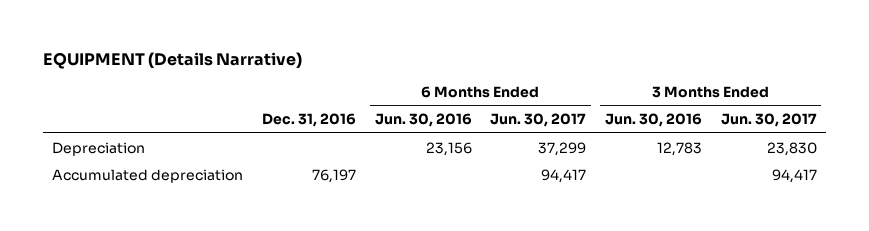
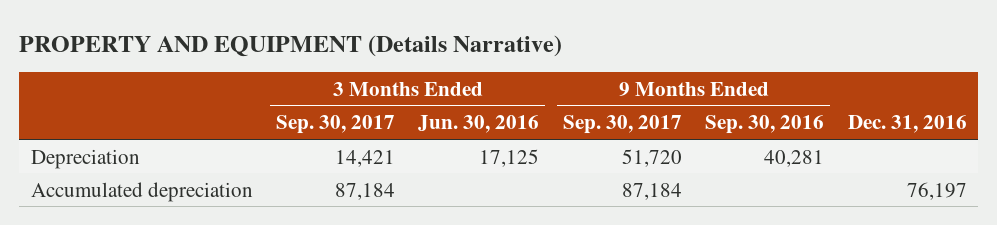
- EQUIPMENT (Details Narrative)
+ PROPERTY AND EQUIPMENT (Details Narrative)
- | Dec. 31, 2016 | 6 Months Ended Jun. 30, 2016 | 6 Months Ended Jun. 30, 2017 | 3 Months Ended Jun. 30, 2016 | 3 Months Ended Jun. 30, 2017
+ | 3 Months Ended Sep. 30, 2017 | 3 Months Ended Jun. 30, 2016 | 9 Months Ended Sep. 30, 2017 | 9 Months Ended Sep. 30, 2016 | Dec. 31, 2016
- Depreciation | | 23,156 | 37,299 | 12,783 | 23,830
+ Depreciation | 14,421 | 17,125 | 51,720 | 40,281 |

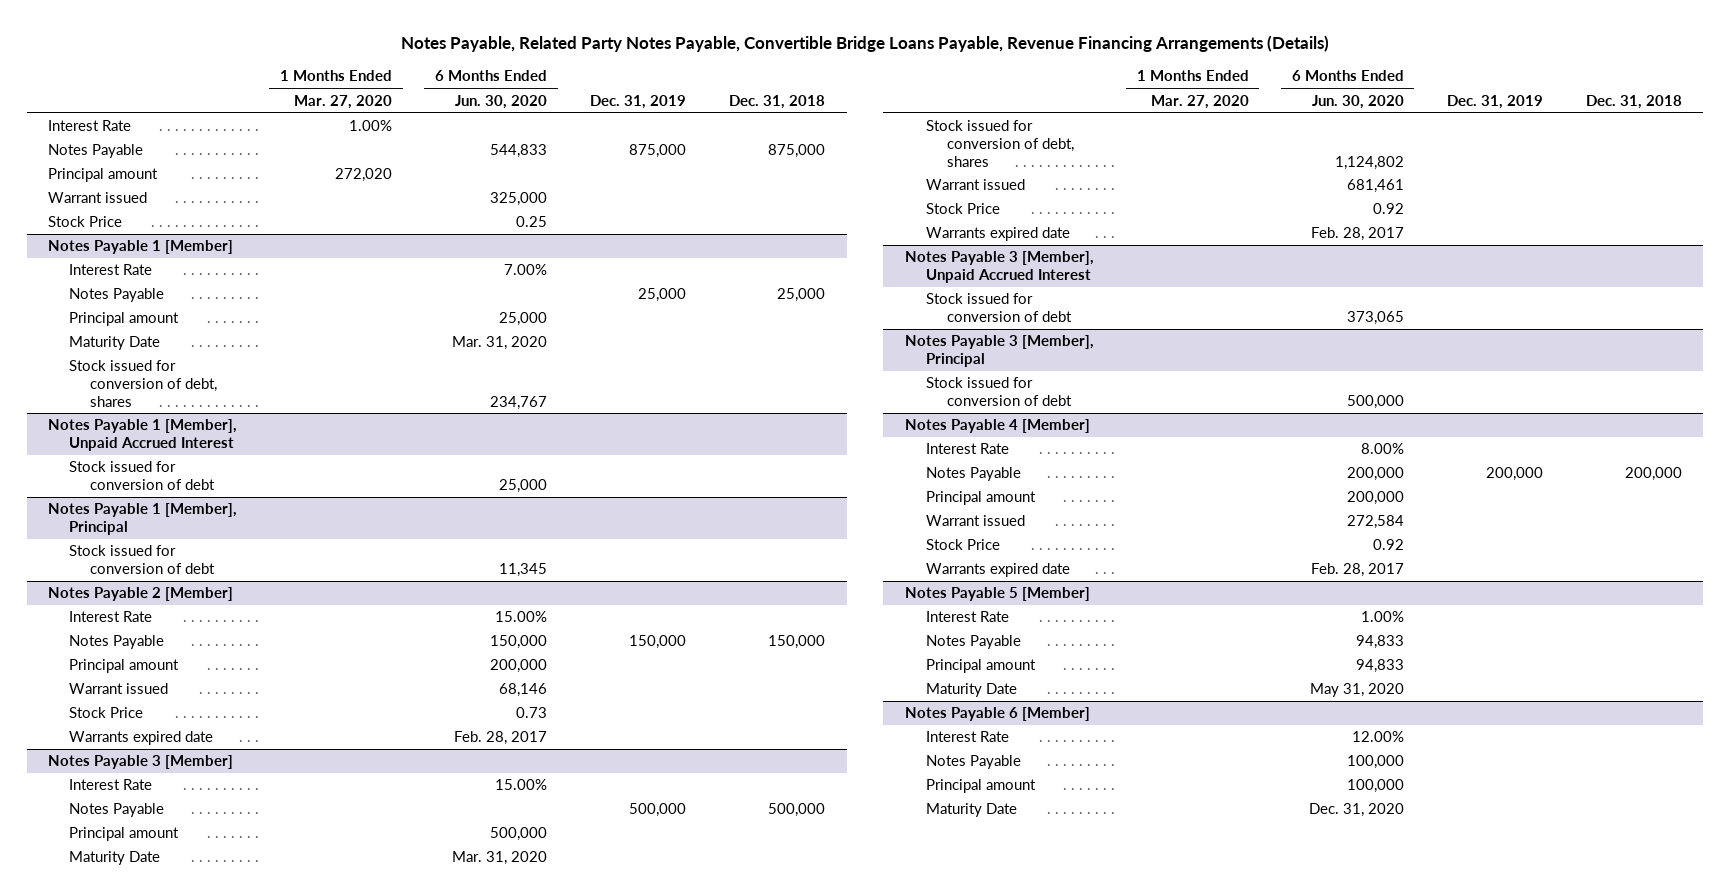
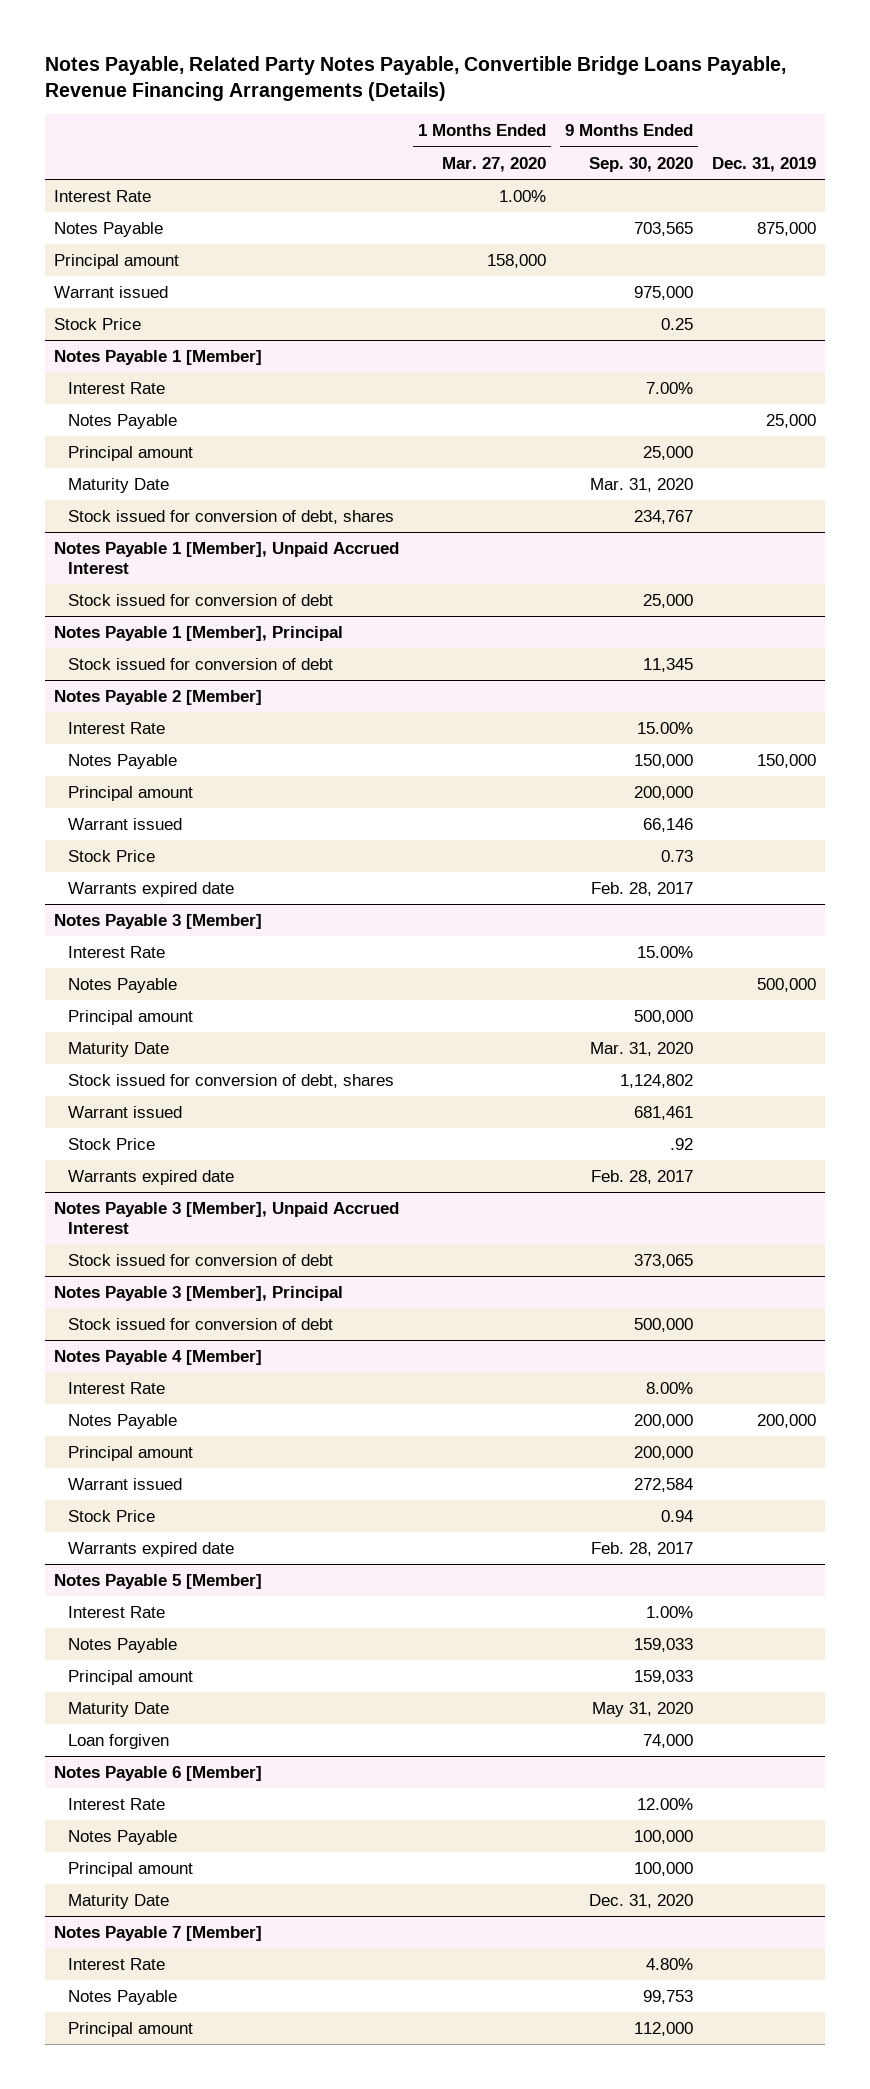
- | 1 Months Ended Mar. 27, 2020 | 6 Months Ended Jun. 30, 2020 | Dec. 31, 2019 | Dec. 31, 2018
+ | 1 Months Ended Mar. 27, 2020 | 9 Months Ended Sep. 30, 2020 | Dec. 31, 2019
- Principal amount | 272,020 | | |
+ Principal amount | 158,000 | |
@ Notes Payable 5 [Member]
+ Loan forgiven | | 74,000 |
+ Notes Payable 7 [Member]
+ Interest Rate | | 4.80% |
+ Notes Payable | | 99,753 |
+ Principal amount | | 112,000 |

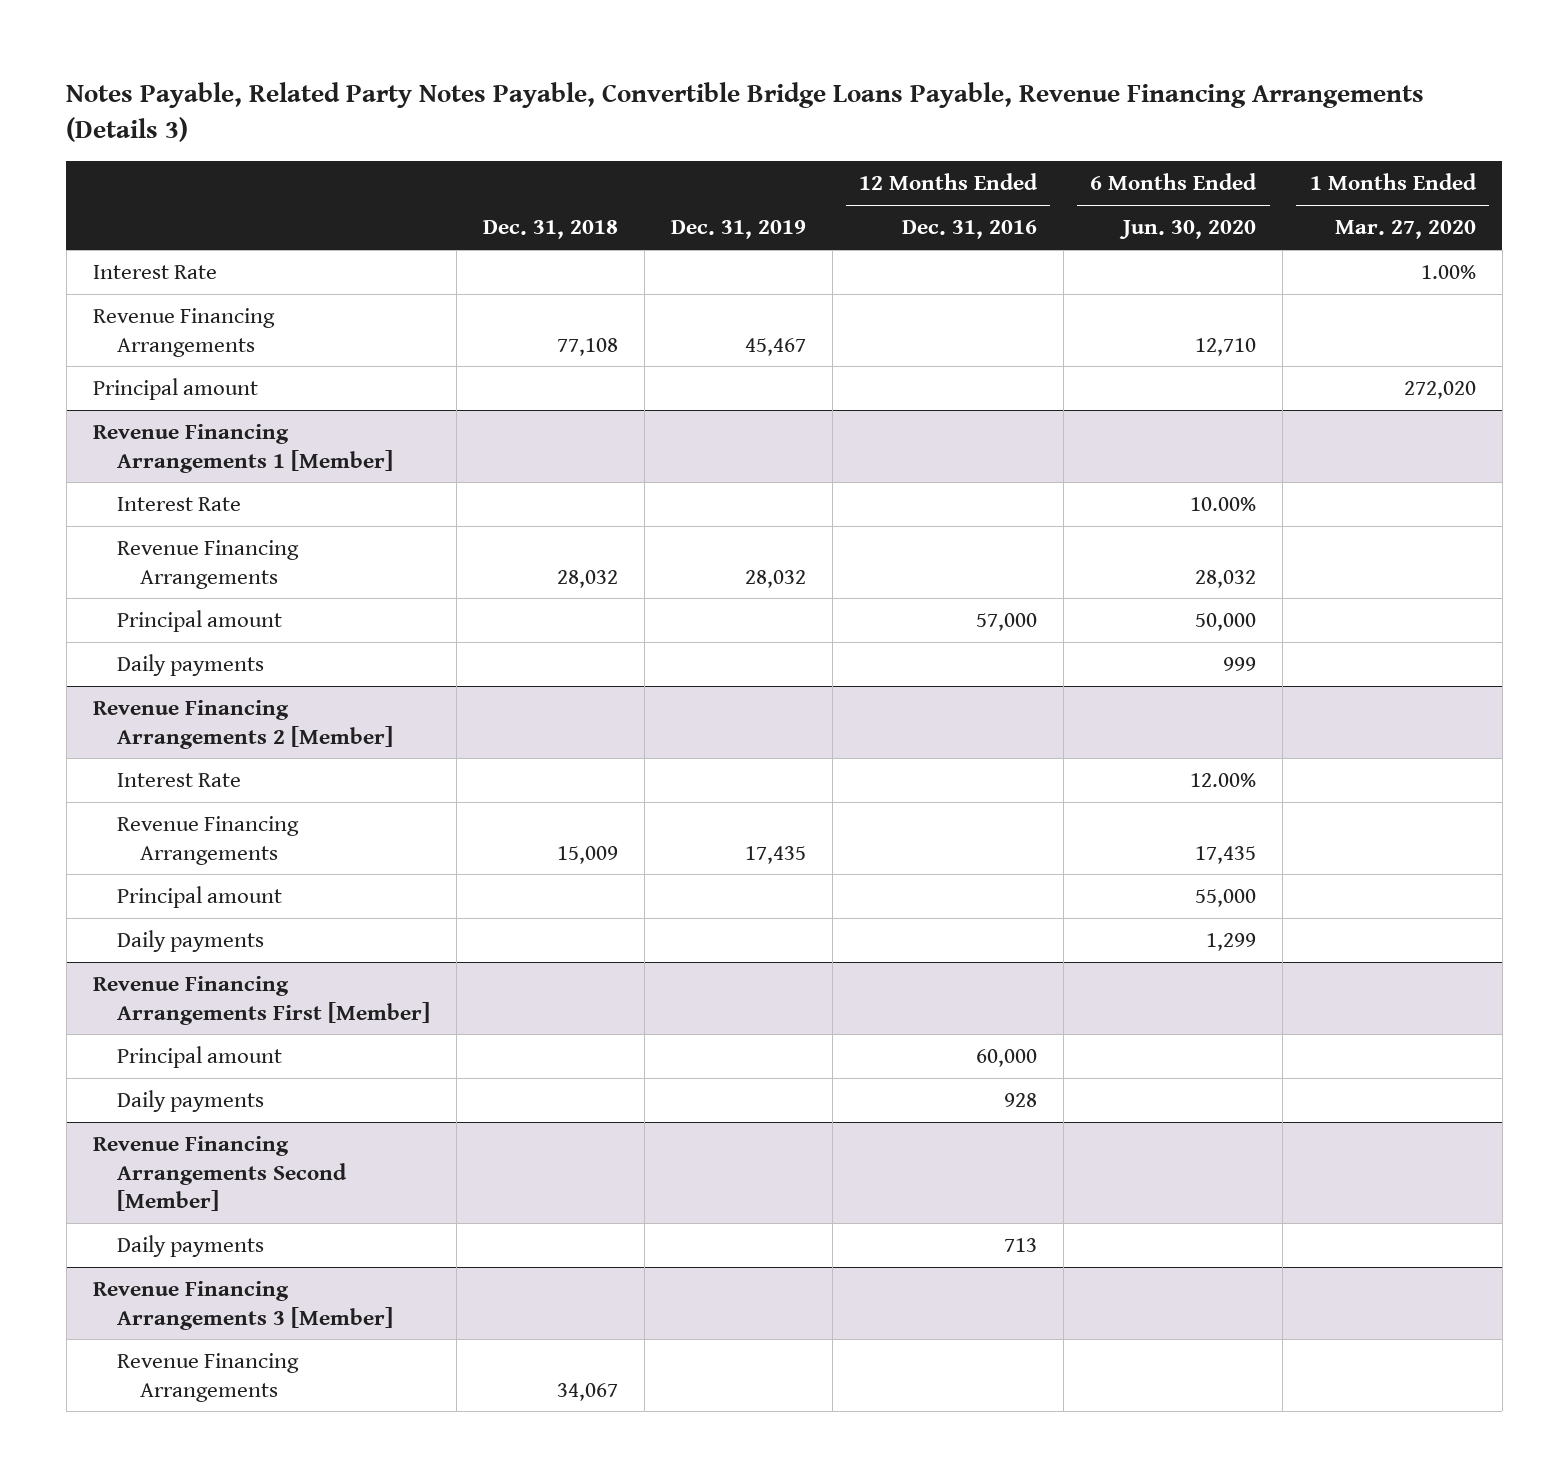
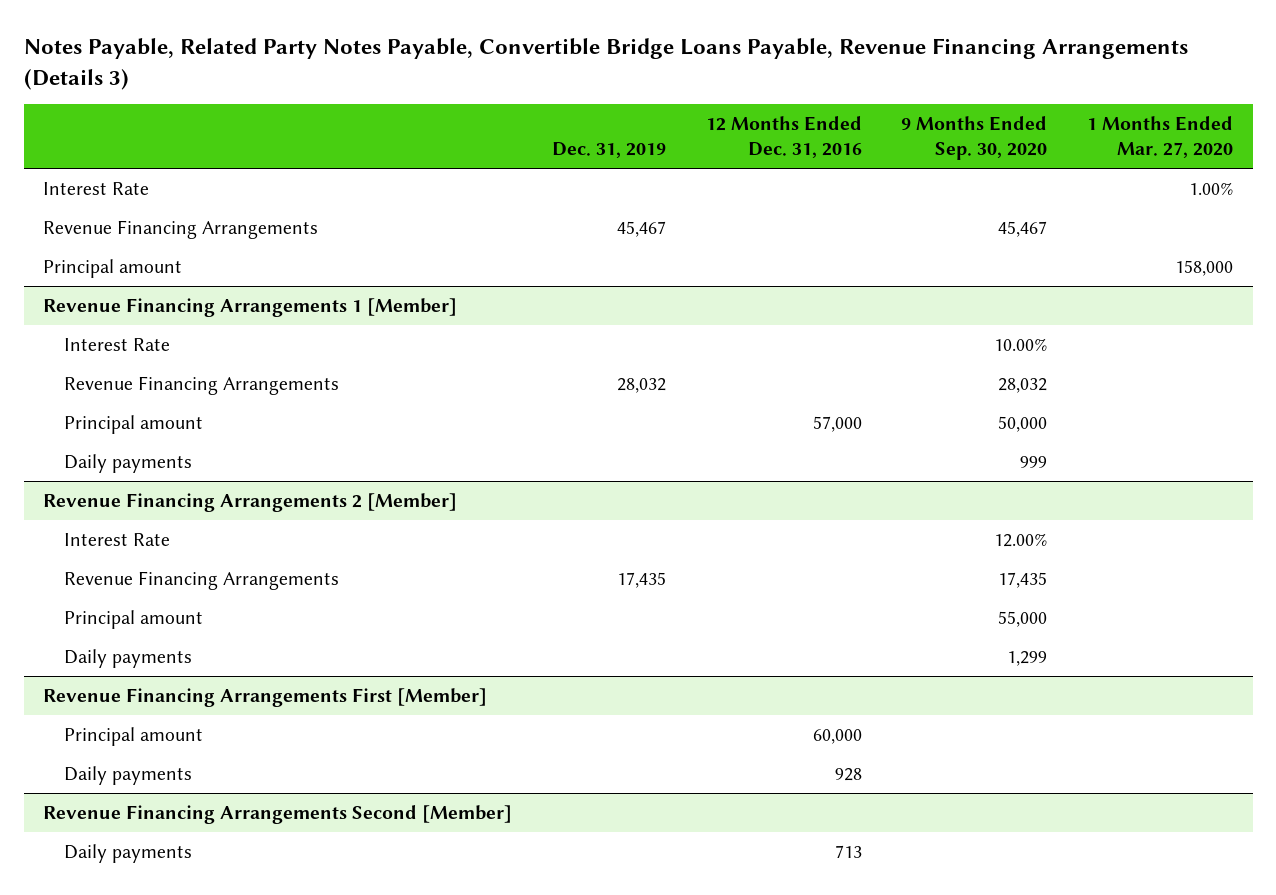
- | Dec. 31, 2018 | Dec. 31, 2019 | 12 Months Ended Dec. 31, 2016 | 6 Months Ended Jun. 30, 2020 | 1 Months Ended Mar. 27, 2020
+ | Dec. 31, 2019 | 12 Months Ended Dec. 31, 2016 | 9 Months Ended Sep. 30, 2020 | 1 Months Ended Mar. 27, 2020
- Principal amount | | | | | 272,020
+ Principal amount | | | | 158,000
- Revenue Financing Arrangements 3 [Member]
- Revenue Financing Arrangements | 34,067 | | | |

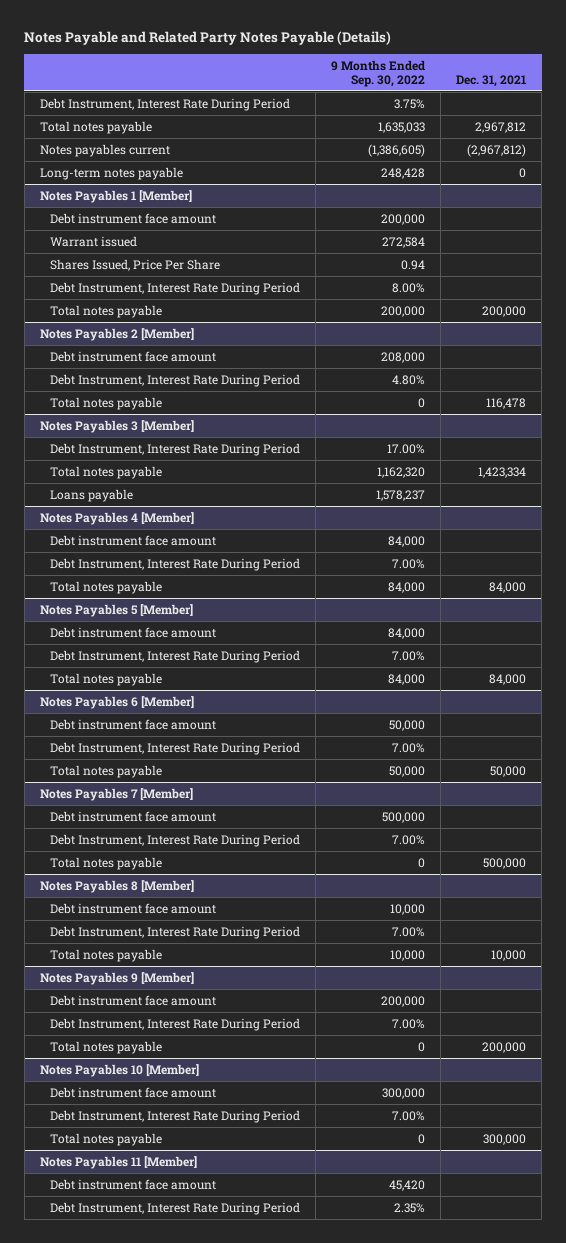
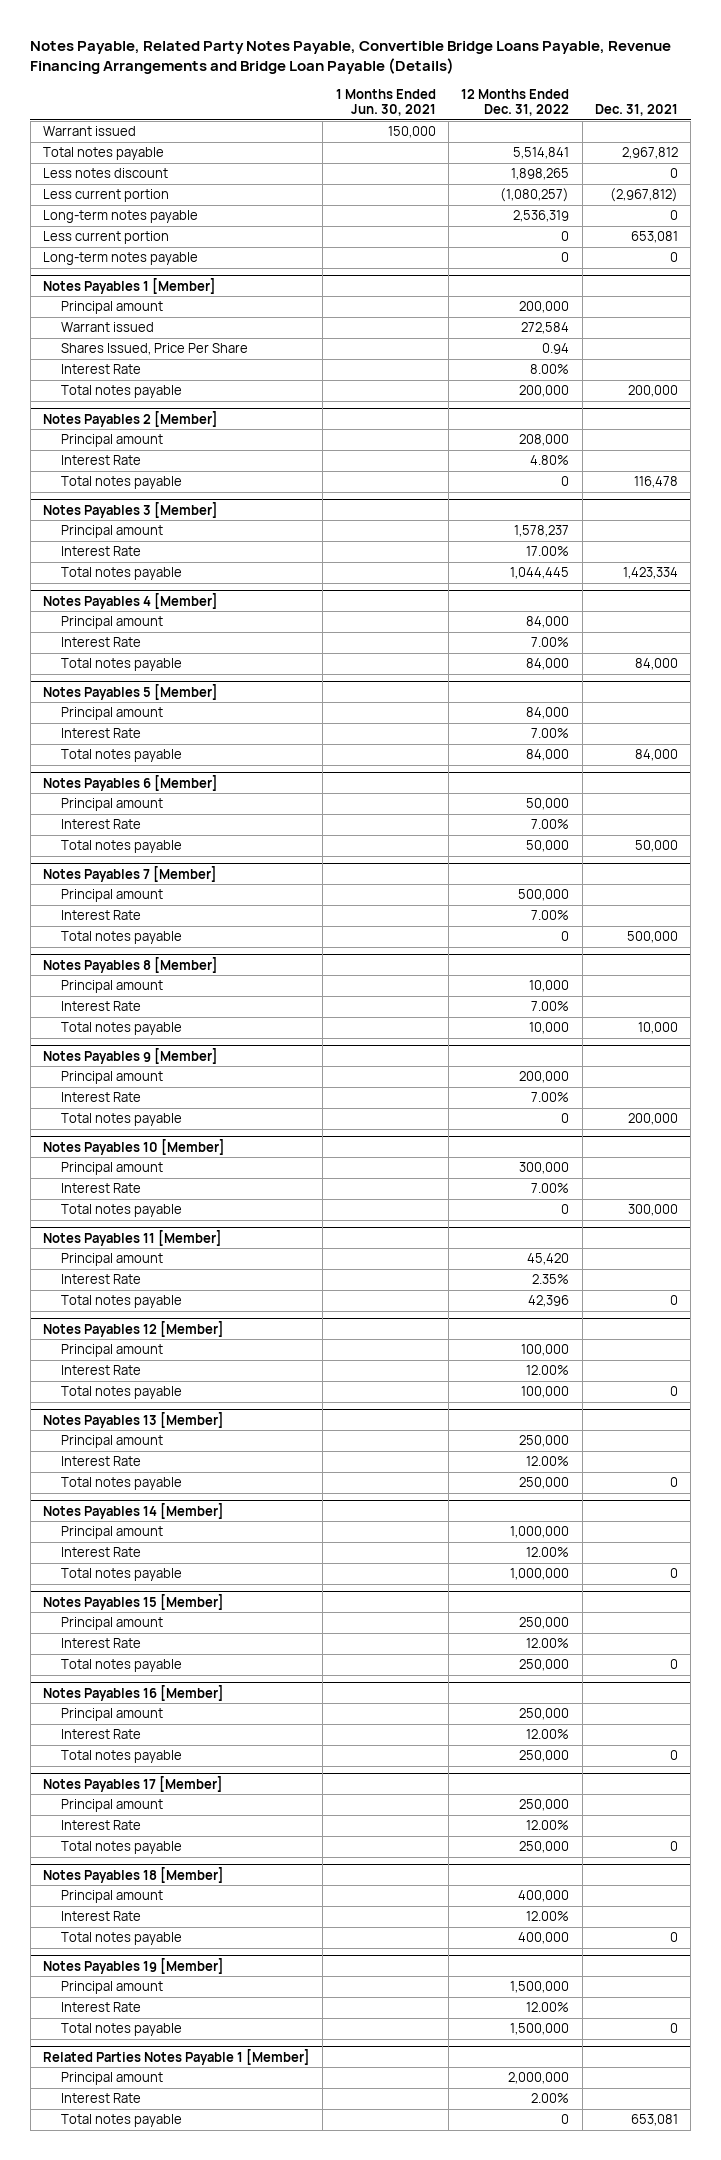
- Notes Payable and Related Party Notes Payable (Details)
+ Notes Payable, Related Party Notes Payable, Convertible Bridge Loans Payable, Revenue Financing Arrangements and Bridge Loan Payable (Details)
- | 9 Months Ended Sep. 30, 2022 | Dec. 31, 2021
+ | 1 Months Ended Jun. 30, 2021 | 12 Months Ended Dec. 31, 2022 | Dec. 31, 2021
- Debt Instrument, Interest Rate During Period | 3.75% |
+ Warrant issued | 150,000 | |
- Notes payables current | (1,386,605) | (2,967,812)
+ Less notes discount | | 1,898,265 | 0
+ Less current portion | | (1,080,257) | (2,967,812)
+ Less current portion | | 0 | 653,081
+ Long-term notes payable | | 0 | 0
@ Notes Payables 1 [Member]
- Debt instrument face amount | 200,000 |
+ Principal amount | | 200,000 |
- Debt Instrument, Interest Rate During Period | 8.00% |
+ Interest Rate | | 8.00% |
@ Notes Payables 2 [Member]
- Debt instrument face amount | 208,000 |
- Debt Instrument, Interest Rate During Period | 4.80% |
+ Principal amount | | 208,000 |
+ Interest Rate | | 4.80% |
@ Notes Payables 3 [Member]
- Debt Instrument, Interest Rate During Period | 17.00% |
+ Principal amount | | 1,578,237 |
+ Interest Rate | | 17.00% |
- Loans payable | 1,578,237 |
@ Notes Payables 4 [Member]
- Debt instrument face amount | 84,000 |
- Debt Instrument, Interest Rate During Period | 7.00% |
+ Principal amount | | 84,000 |
+ Interest Rate | | 7.00% |
@ Notes Payables 5 [Member]
- Debt instrument face amount | 84,000 |
- Debt Instrument, Interest Rate During Period | 7.00% |
+ Principal amount | | 84,000 |
+ Interest Rate | | 7.00% |
@ Notes Payables 6 [Member]
- Debt instrument face amount | 50,000 |
- Debt Instrument, Interest Rate During Period | 7.00% |
+ Principal amount | | 50,000 |
+ Interest Rate | | 7.00% |
@ Notes Payables 7 [Member]
- Debt instrument face amount | 500,000 |
- Debt Instrument, Interest Rate During Period | 7.00% |
+ Principal amount | | 500,000 |
+ Interest Rate | | 7.00% |
@ Notes Payables 8 [Member]
- Debt instrument face amount | 10,000 |
- Debt Instrument, Interest Rate During Period | 7.00% |
+ Principal amount | | 10,000 |
+ Interest Rate | | 7.00% |
@ Notes Payables 9 [Member]
- Debt instrument face amount | 200,000 |
- Debt Instrument, Interest Rate During Period | 7.00% |
+ Principal amount | | 200,000 |
+ Interest Rate | | 7.00% |
@ Notes Payables 10 [Member]
- Debt instrument face amount | 300,000 |
- Debt Instrument, Interest Rate During Period | 7.00% |
+ Principal amount | | 300,000 |
+ Interest Rate | | 7.00% |
@ Notes Payables 11 [Member]
- Debt instrument face amount | 45,420 |
- Debt Instrument, Interest Rate During Period | 2.35% |
+ Principal amount | | 45,420 |
+ Interest Rate | | 2.35% |
+ Total notes payable | | 42,396 | 0
+ Notes Payables 12 [Member]
+ Principal amount | | 100,000 |
+ Interest Rate | | 12.00% |
+ Total notes payable | | 100,000 | 0
+ Notes Payables 13 [Member]
+ Principal amount | | 250,000 |
+ Interest Rate | | 12.00% |
+ Total notes payable | | 250,000 | 0
+ Notes Payables 14 [Member]
+ Principal amount | | 1,000,000 |
+ Interest Rate | | 12.00% |
+ Total notes payable | | 1,000,000 | 0
+ Notes Payables 15 [Member]
+ Principal amount | | 250,000 |
+ Interest Rate | | 12.00% |
+ Total notes payable | | 250,000 | 0
+ Notes Payables 16 [Member]
+ Principal amount | | 250,000 |
+ Interest Rate | | 12.00% |
+ Total notes payable | | 250,000 | 0
+ Notes Payables 17 [Member]
+ Principal amount | | 250,000 |
+ Interest Rate | | 12.00% |
+ Total notes payable | | 250,000 | 0
+ Notes Payables 18 [Member]
+ Principal amount | | 400,000 |
+ Interest Rate | | 12.00% |
+ Total notes payable | | 400,000 | 0
+ Notes Payables 19 [Member]
+ Principal amount | | 1,500,000 |
+ Interest Rate | | 12.00% |
+ Total notes payable | | 1,500,000 | 0
+ Related Parties Notes Payable 1 [Member]
+ Principal amount | | 2,000,000 |
+ Interest Rate | | 2.00% |
+ Total notes payable | | 0 | 653,081

